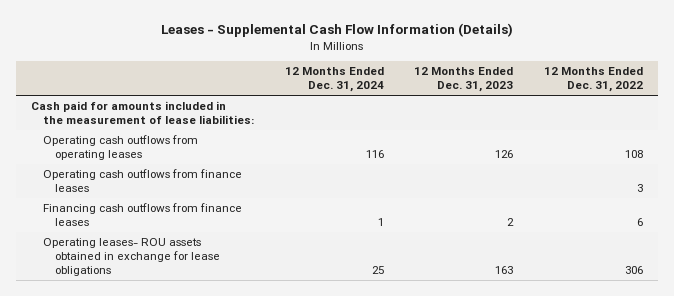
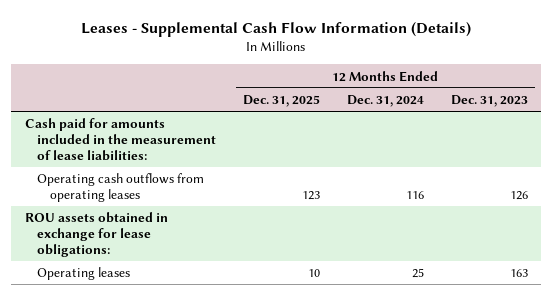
- | 12 Months Ended Dec. 31, 2024 | 12 Months Ended Dec. 31, 2023 | 12 Months Ended Dec. 31, 2022
+ | 12 Months Ended Dec. 31, 2025 | 12 Months Ended Dec. 31, 2024 | 12 Months Ended Dec. 31, 2023
- Operating cash outflows from finance leases | | | 3
- Financing cash outflows from finance leases | 1 | 2 | 6
- Operating leases- ROU assets obtained in exchange for lease obligations | 25 | 163 | 306
+ ROU assets obtained in exchange for lease obligations:
+ Operating leases | 10 | 25 | 163

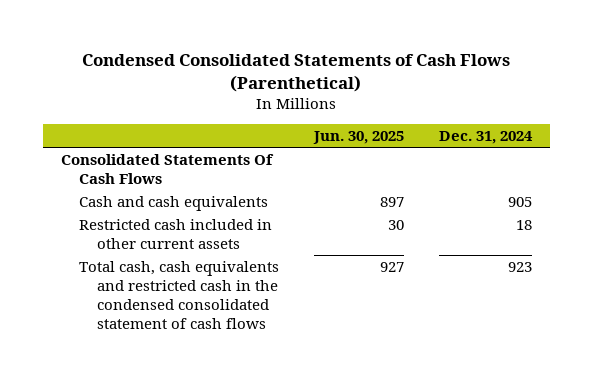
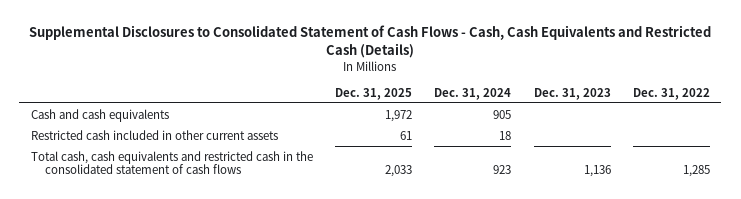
- Condensed Consolidated Statements of Cash Flows (Parenthetical)
+ Supplemental Disclosures to Consolidated Statement of Cash Flows - Cash, Cash Equivalents and Restricted Cash (Details)
- | Jun. 30, 2025 | Dec. 31, 2024
+ | Dec. 31, 2025 | Dec. 31, 2024 | Dec. 31, 2023 | Dec. 31, 2022
- Consolidated Statements Of Cash Flows
- Total cash, cash equivalents and restricted cash in the condensed consolidated statement of cash flows | 927 | 923
+ Total cash, cash equivalents and restricted cash in the consolidated statement of cash flows | 2,033 | 923 | 1,136 | 1,285

